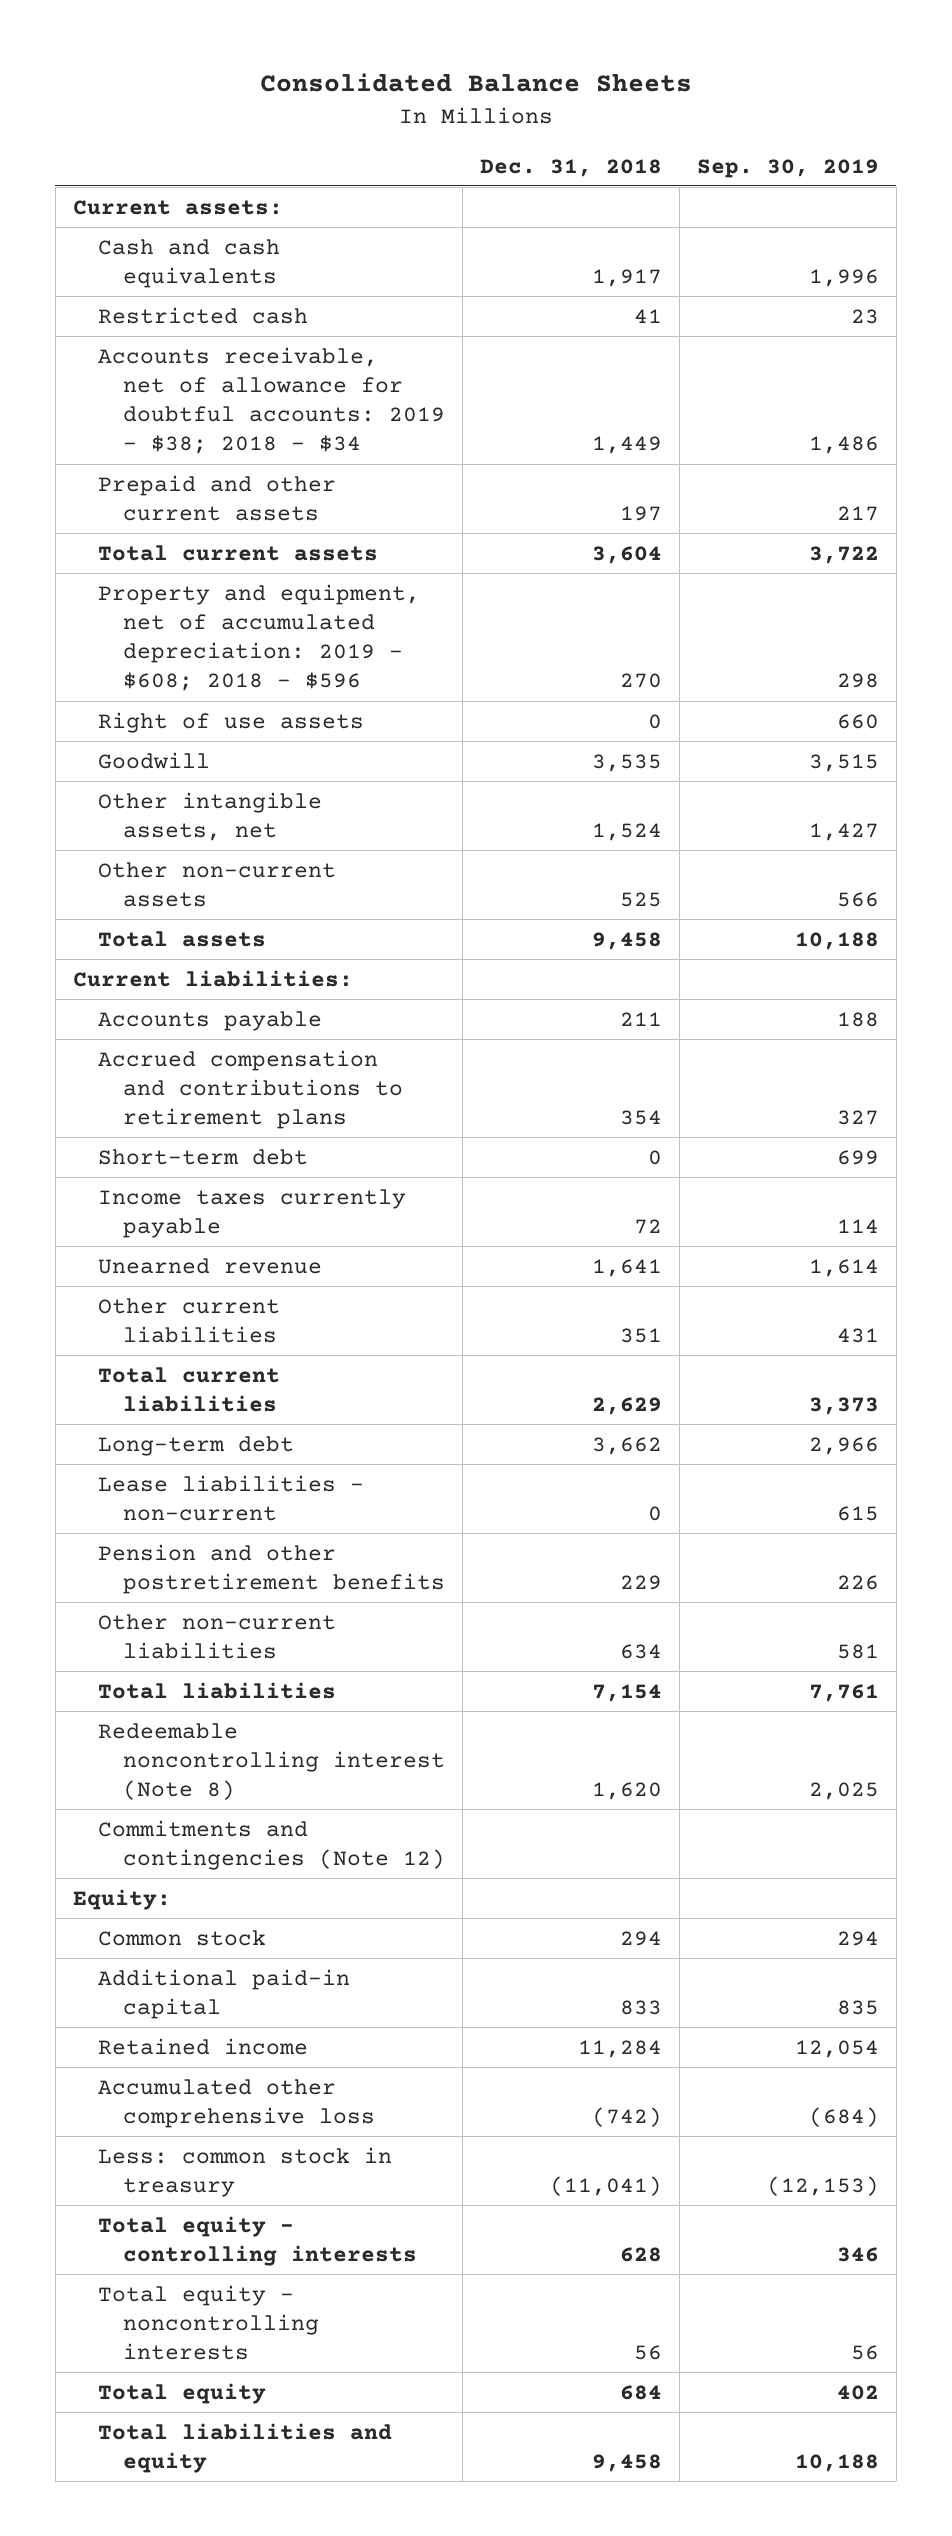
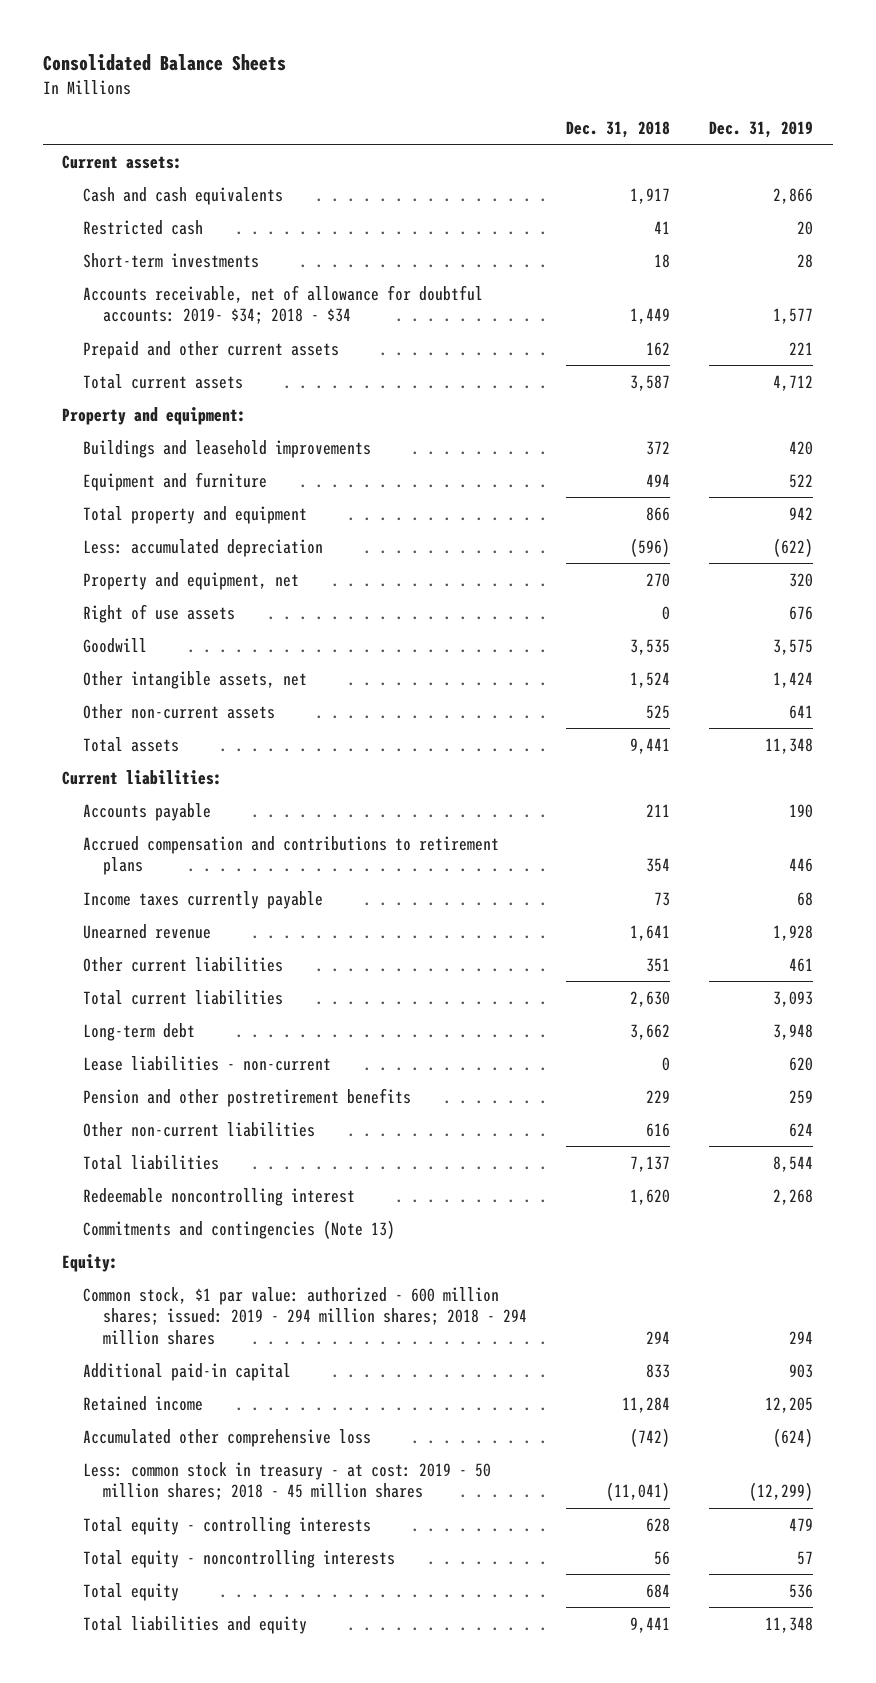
- | Dec. 31, 2018 | Sep. 30, 2019
+ | Dec. 31, 2018 | Dec. 31, 2019
- Accounts receivable, net of allowance for doubtful accounts: 2019 - $38; 2018 - $34 | 1,449 | 1,486
- Prepaid and other current assets | 197 | 217
- Total current assets | 3,604 | 3,722
- Property and equipment, net of accumulated depreciation: 2019 - $608; 2018 - $596 | 270 | 298
+ Short-term investments | 18 | 28
+ Accounts receivable, net of allowance for doubtful accounts: 2019- $34; 2018 - $34 | 1,449 | 1,577
+ Prepaid and other current assets | 162 | 221
+ Total current assets | 3,587 | 4,712
+ Property and equipment:
+ Buildings and leasehold improvements | 372 | 420
+ Equipment and furniture | 494 | 522
+ Total property and equipment | 866 | 942
+ Less: accumulated depreciation | (596) | (622)
+ Property and equipment, net | 270 | 320
- Total assets | 9,458 | 10,188
+ Total assets | 9,441 | 11,348
- Short-term debt | 0 | 699
- Income taxes currently payable | 72 | 114
+ Income taxes currently payable | 73 | 68
- Total current liabilities | 2,629 | 3,373
+ Total current liabilities | 2,630 | 3,093
- Other non-current liabilities | 634 | 581
- Total liabilities | 7,154 | 7,761
- Redeemable noncontrolling interest (Note 8) | 1,620 | 2,025
- Commitments and contingencies (Note 12)
+ Other non-current liabilities | 616 | 624
+ Total liabilities | 7,137 | 8,544
+ Redeemable noncontrolling interest | 1,620 | 2,268
+ Commitments and contingencies (Note 13)
- Common stock | 294 | 294
+ Common stock, $1 par value: authorized - 600 million shares; issued: 2019 - 294 million shares; 2018 - 294 million shares | 294 | 294
- Less: common stock in treasury | (11,041) | (12,153)
+ Less: common stock in treasury - at cost: 2019 - 50 million shares; 2018 - 45 million shares | (11,041) | (12,299)
- Total liabilities and equity | 9,458 | 10,188
+ Total liabilities and equity | 9,441 | 11,348

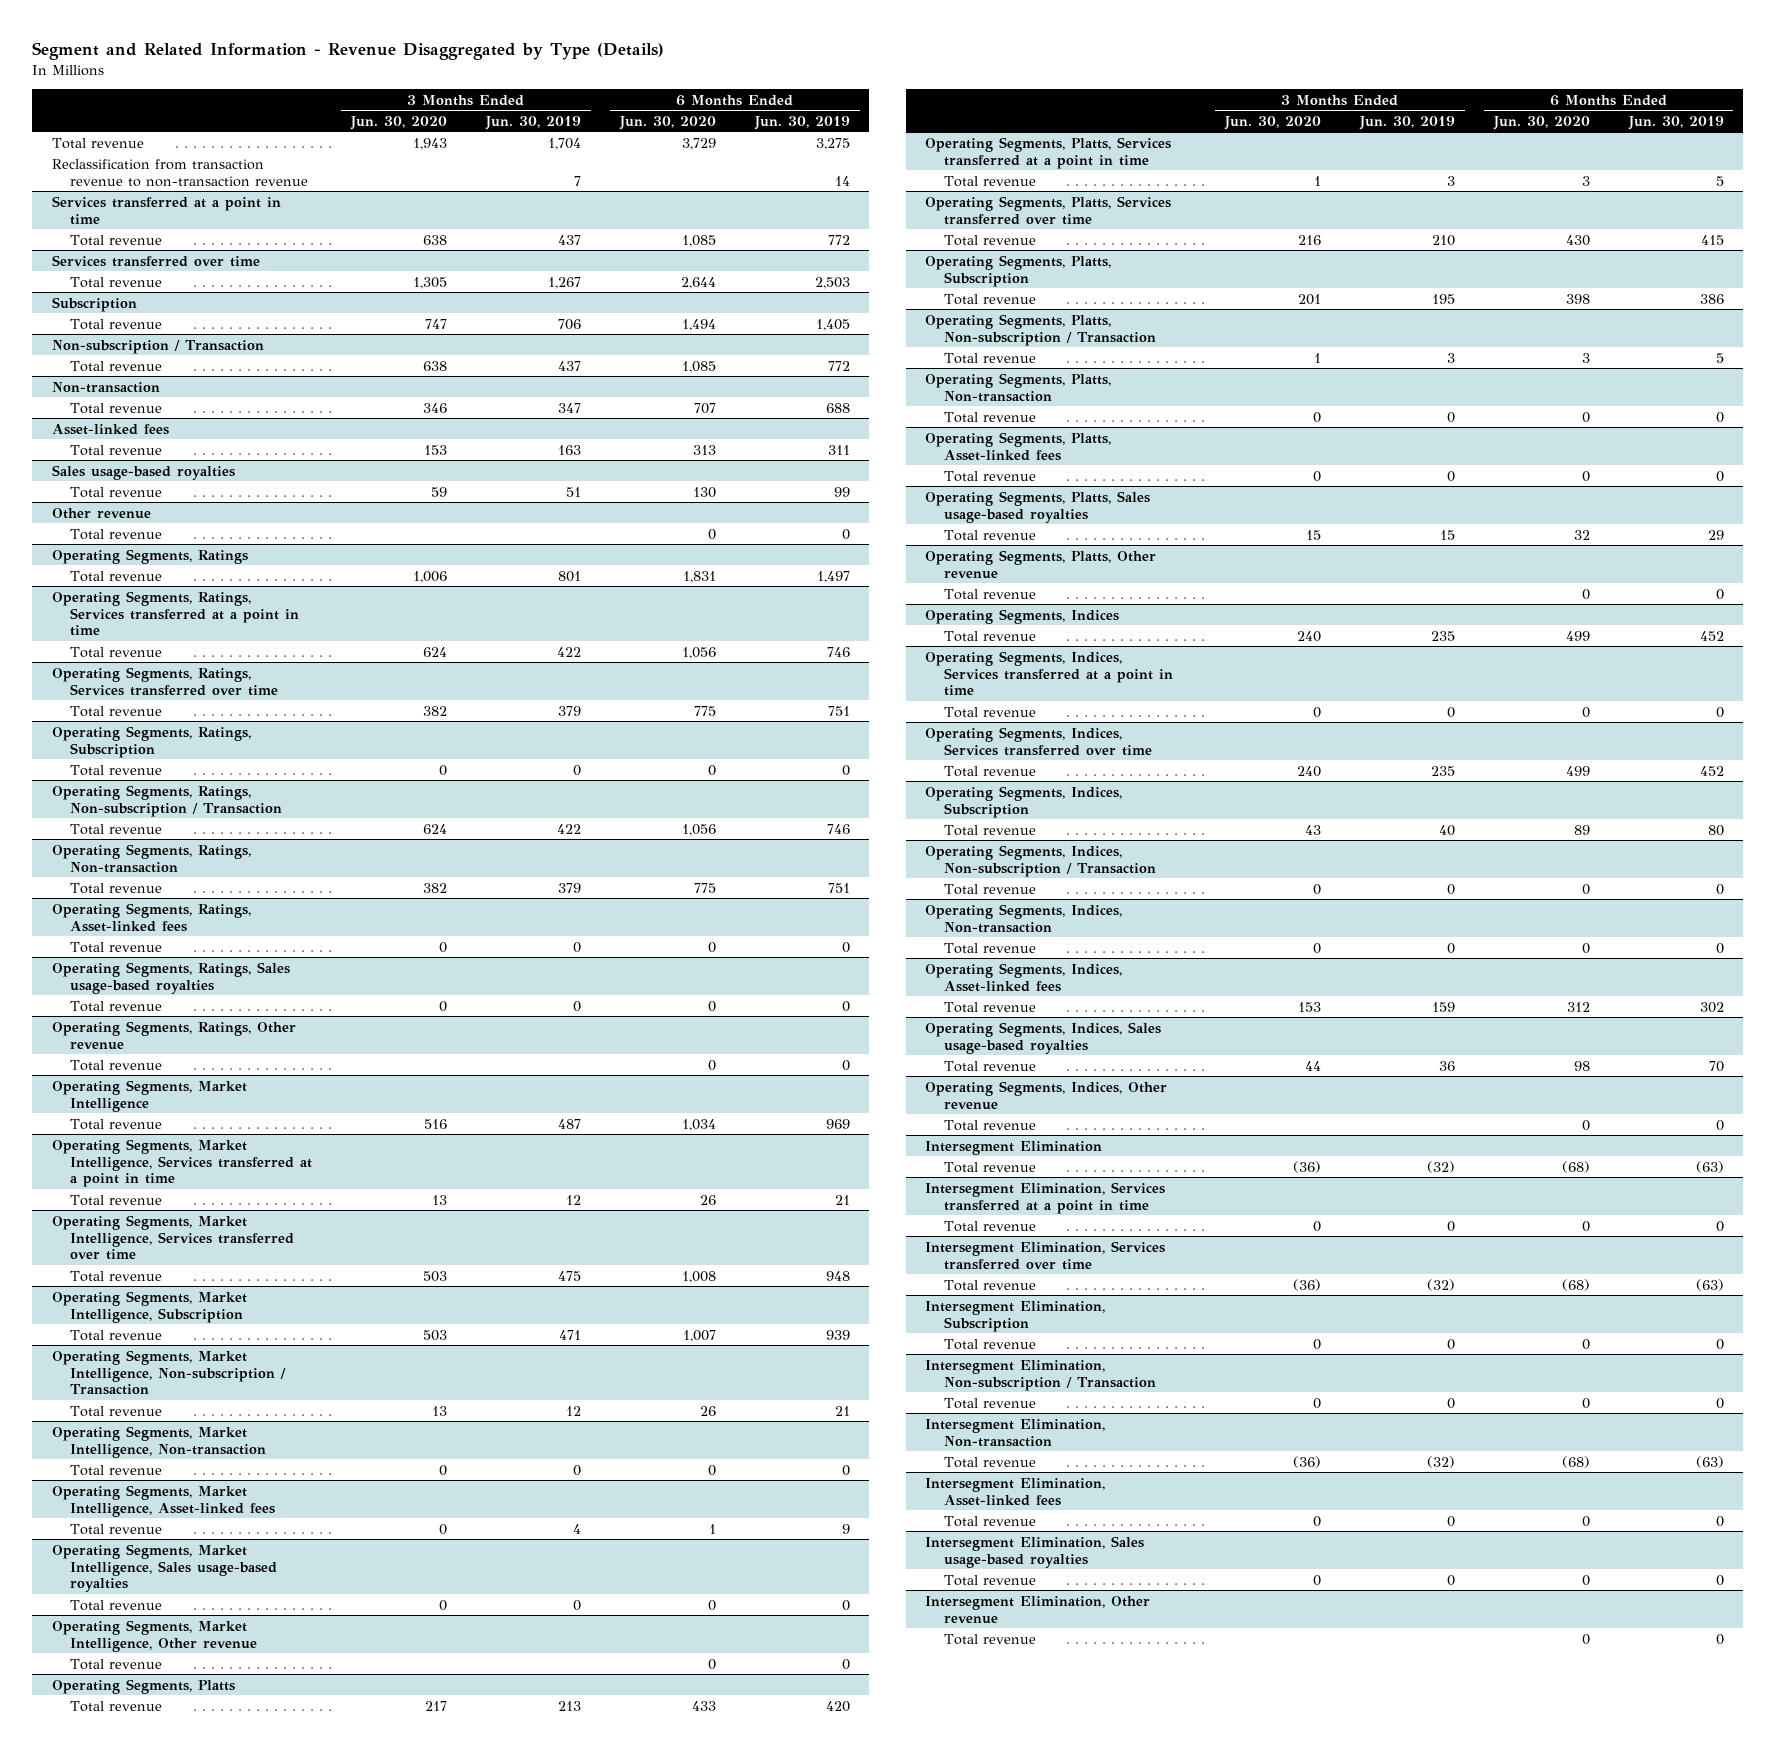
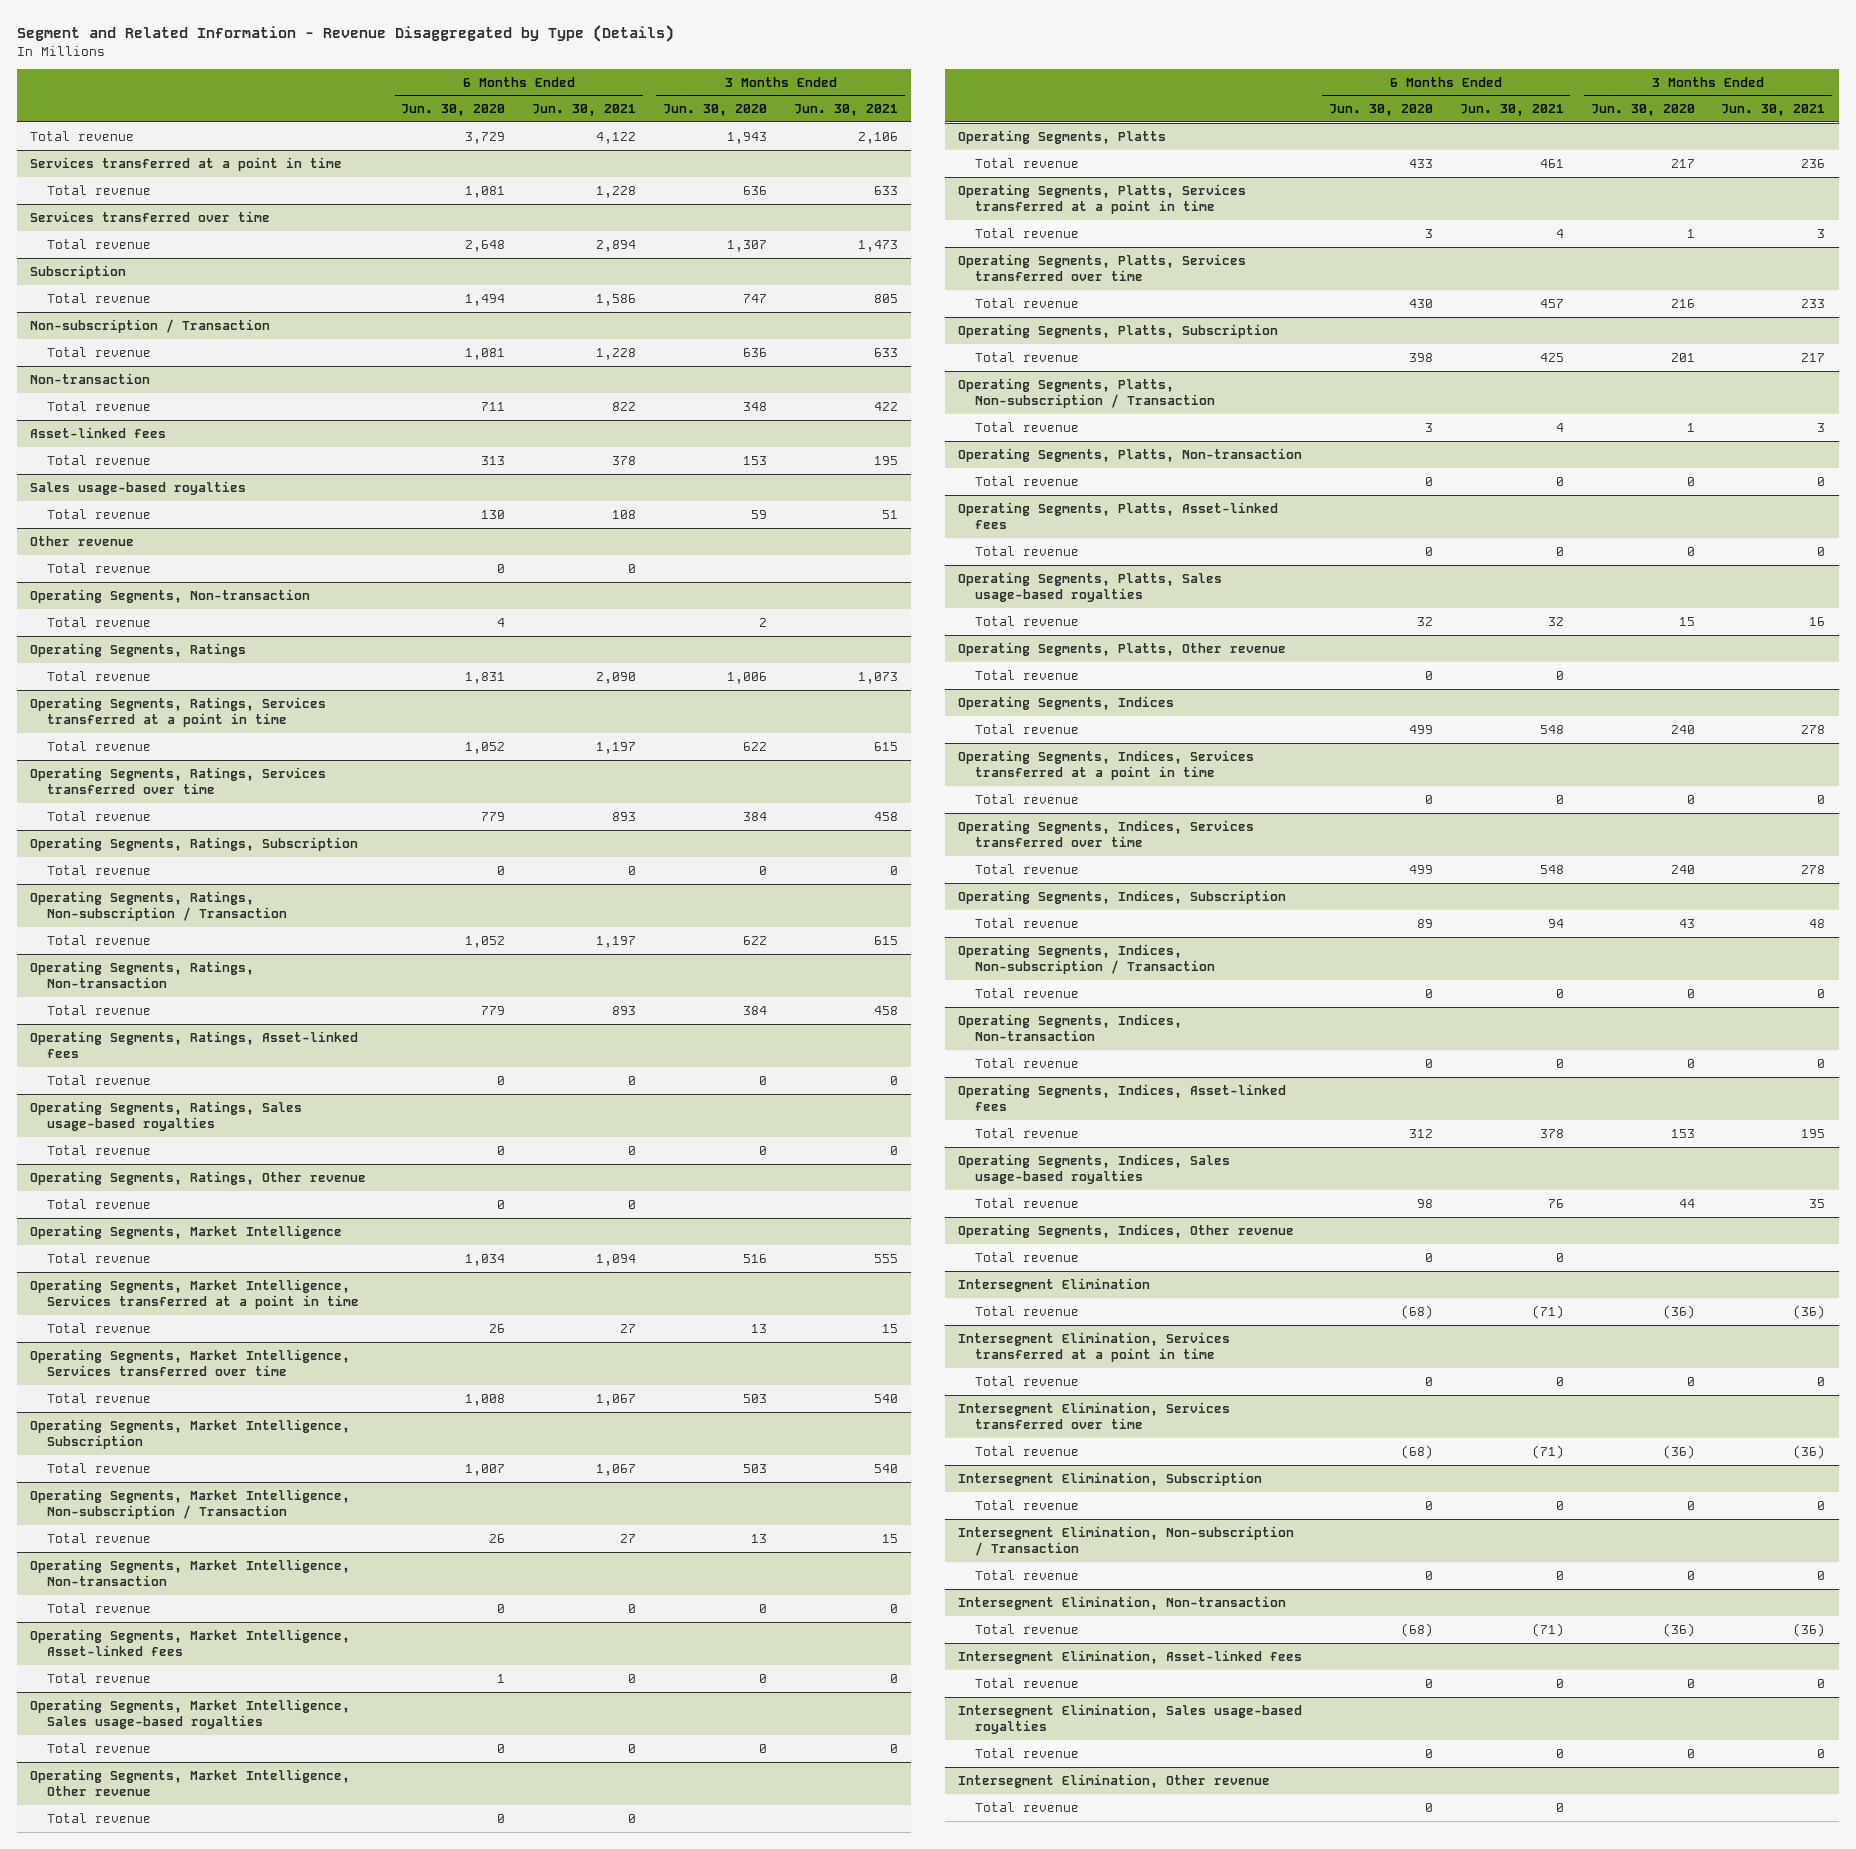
- | 3 Months Ended Jun. 30, 2020 | 3 Months Ended Jun. 30, 2019 | 6 Months Ended Jun. 30, 2020 | 6 Months Ended Jun. 30, 2019
+ | 6 Months Ended Jun. 30, 2020 | 6 Months Ended Jun. 30, 2021 | 3 Months Ended Jun. 30, 2020 | 3 Months Ended Jun. 30, 2021
- Reclassification from transaction revenue to non-transaction revenue | | 7 | | 14
@ Services transferred at a point in time
- Total revenue | 638 | 437 | 1,085 | 772
+ Total revenue | 1,081 | 1,228 | 636 | 633
@ Services transferred over time
- Total revenue | 1,305 | 1,267 | 2,644 | 2,503
+ Total revenue | 2,648 | 2,894 | 1,307 | 1,473
@ Non-subscription / Transaction
- Total revenue | 638 | 437 | 1,085 | 772
+ Total revenue | 1,081 | 1,228 | 636 | 633
@ Non-transaction
- Total revenue | 346 | 347 | 707 | 688
+ Total revenue | 711 | 822 | 348 | 422
+ Operating Segments, Non-transaction
+ Total revenue | 4 | | 2 |
@ Operating Segments, Ratings, Services transferred at a point in time
- Total revenue | 624 | 422 | 1,056 | 746
+ Total revenue | 1,052 | 1,197 | 622 | 615
@ Operating Segments, Ratings, Services transferred over time
- Total revenue | 382 | 379 | 775 | 751
+ Total revenue | 779 | 893 | 384 | 458
@ Operating Segments, Ratings, Non-subscription / Transaction
- Total revenue | 624 | 422 | 1,056 | 746
+ Total revenue | 1,052 | 1,197 | 622 | 615
@ Operating Segments, Ratings, Non-transaction
- Total revenue | 382 | 379 | 775 | 751
+ Total revenue | 779 | 893 | 384 | 458

